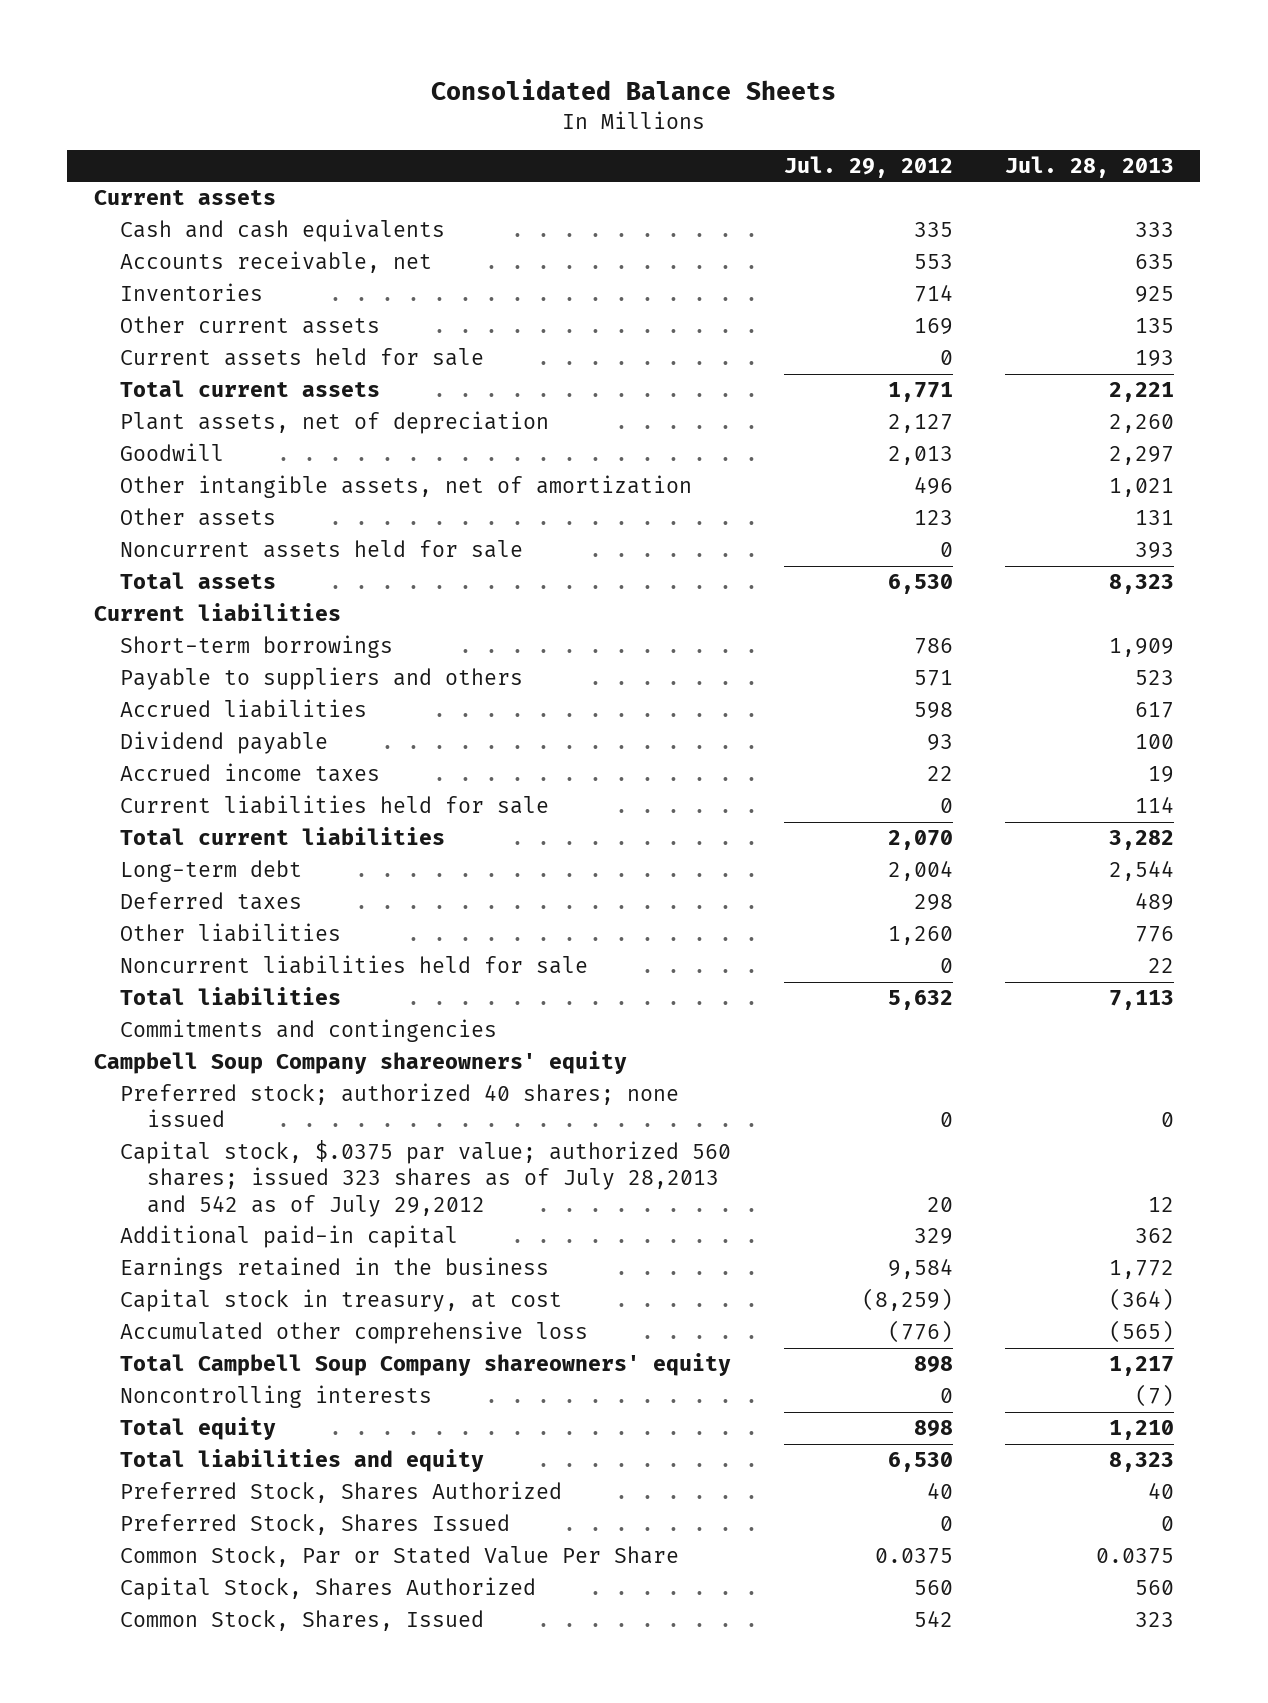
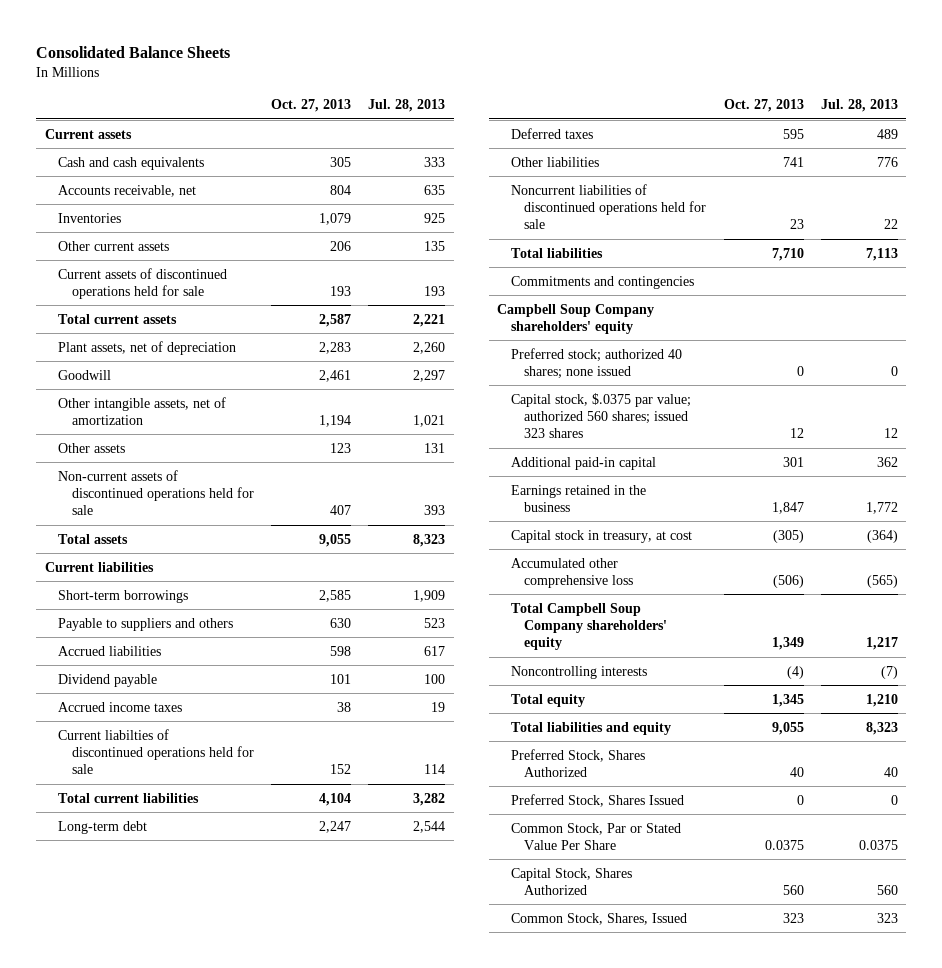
- | Jul. 29, 2012 | Jul. 28, 2013
+ | Oct. 27, 2013 | Jul. 28, 2013
- Current assets held for sale | 0 | 193
+ Current assets of discontinued operations held for sale | 193 | 193
- Noncurrent assets held for sale | 0 | 393
+ Non-current assets of discontinued operations held for sale | 407 | 393
- Current liabilities held for sale | 0 | 114
+ Current liabilties of discontinued operations held for sale | 152 | 114
- Noncurrent liabilities held for sale | 0 | 22
+ Noncurrent liabilities of discontinued operations held for sale | 23 | 22
- Campbell Soup Company shareowners' equity
+ Campbell Soup Company shareholders' equity
- Capital stock, $.0375 par value; authorized 560 shares; issued 323 shares as of July 28,2013 and 542 as of July 29,2012 | 20 | 12
+ Capital stock, $.0375 par value; authorized 560 shares; issued 323 shares | 12 | 12
- Total Campbell Soup Company shareowners' equity | 898 | 1,217
+ Total Campbell Soup Company shareholders' equity | 1,349 | 1,217

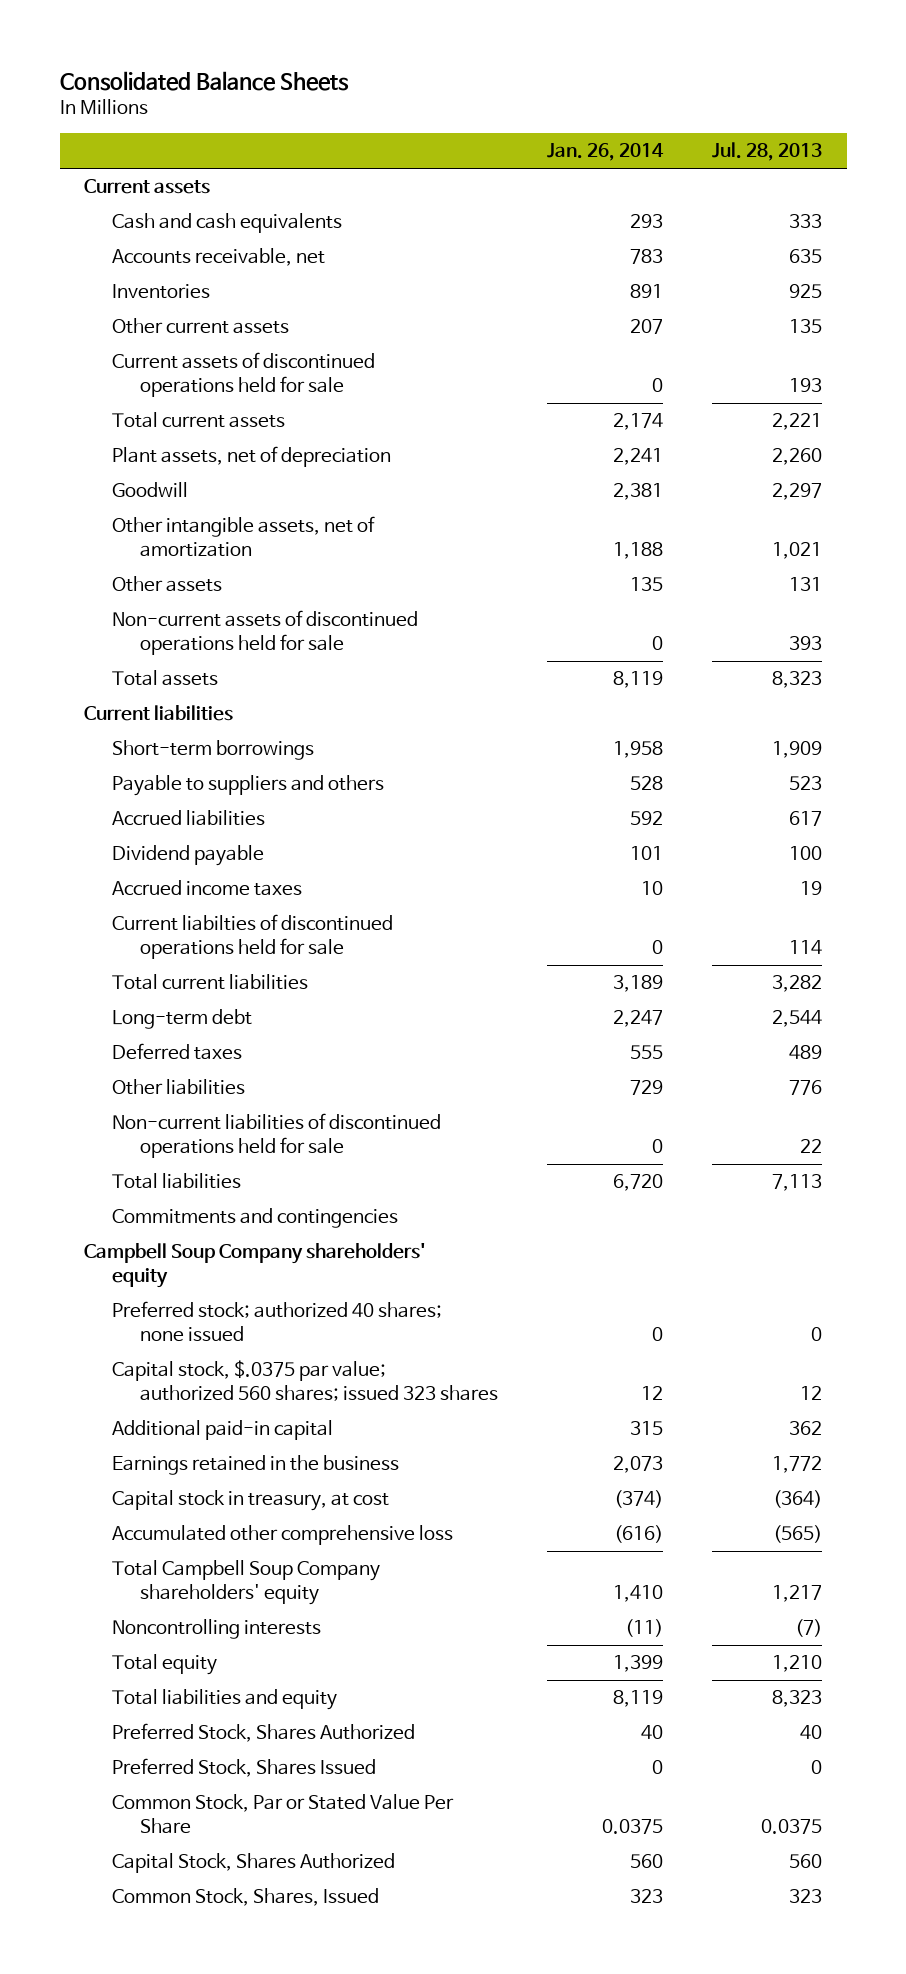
- | Oct. 27, 2013 | Jul. 28, 2013
+ | Jan. 26, 2014 | Jul. 28, 2013
- Noncurrent liabilities of discontinued operations held for sale | 23 | 22
+ Non-current liabilities of discontinued operations held for sale | 0 | 22

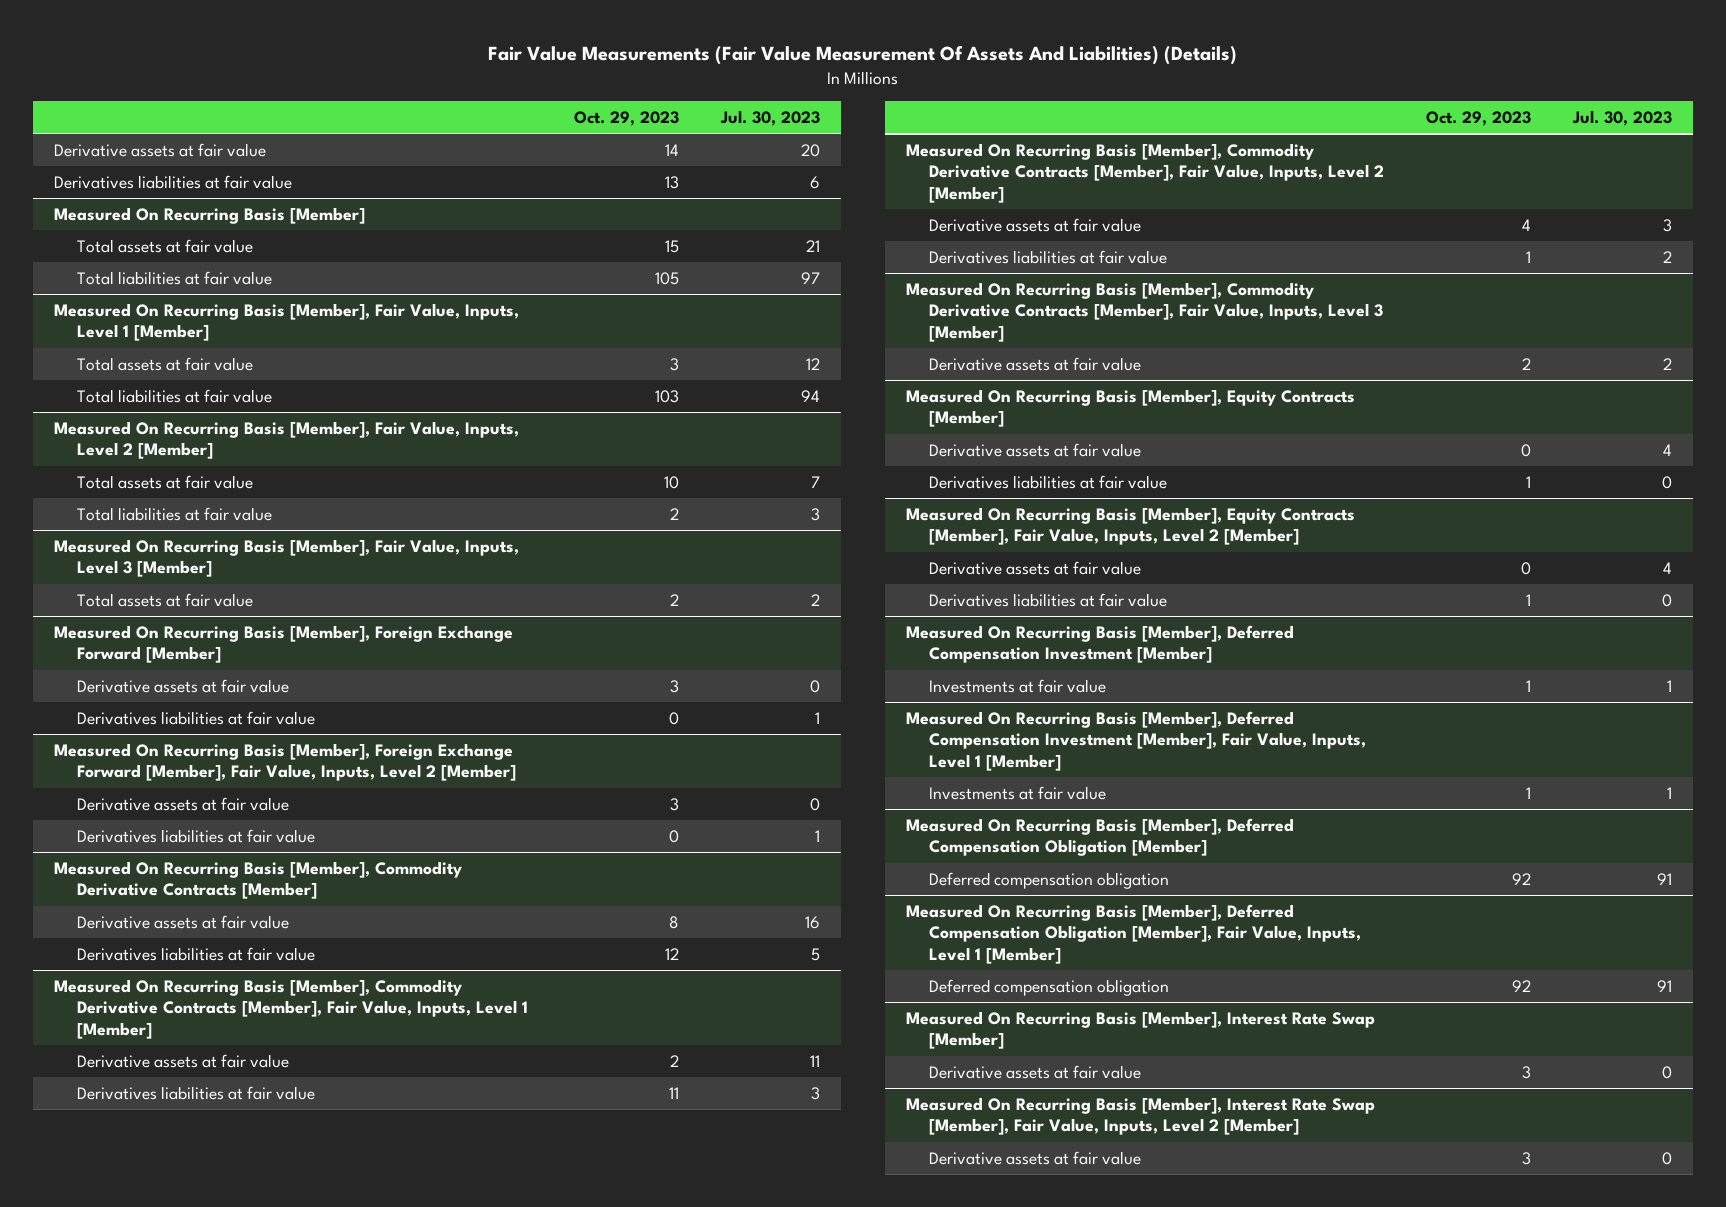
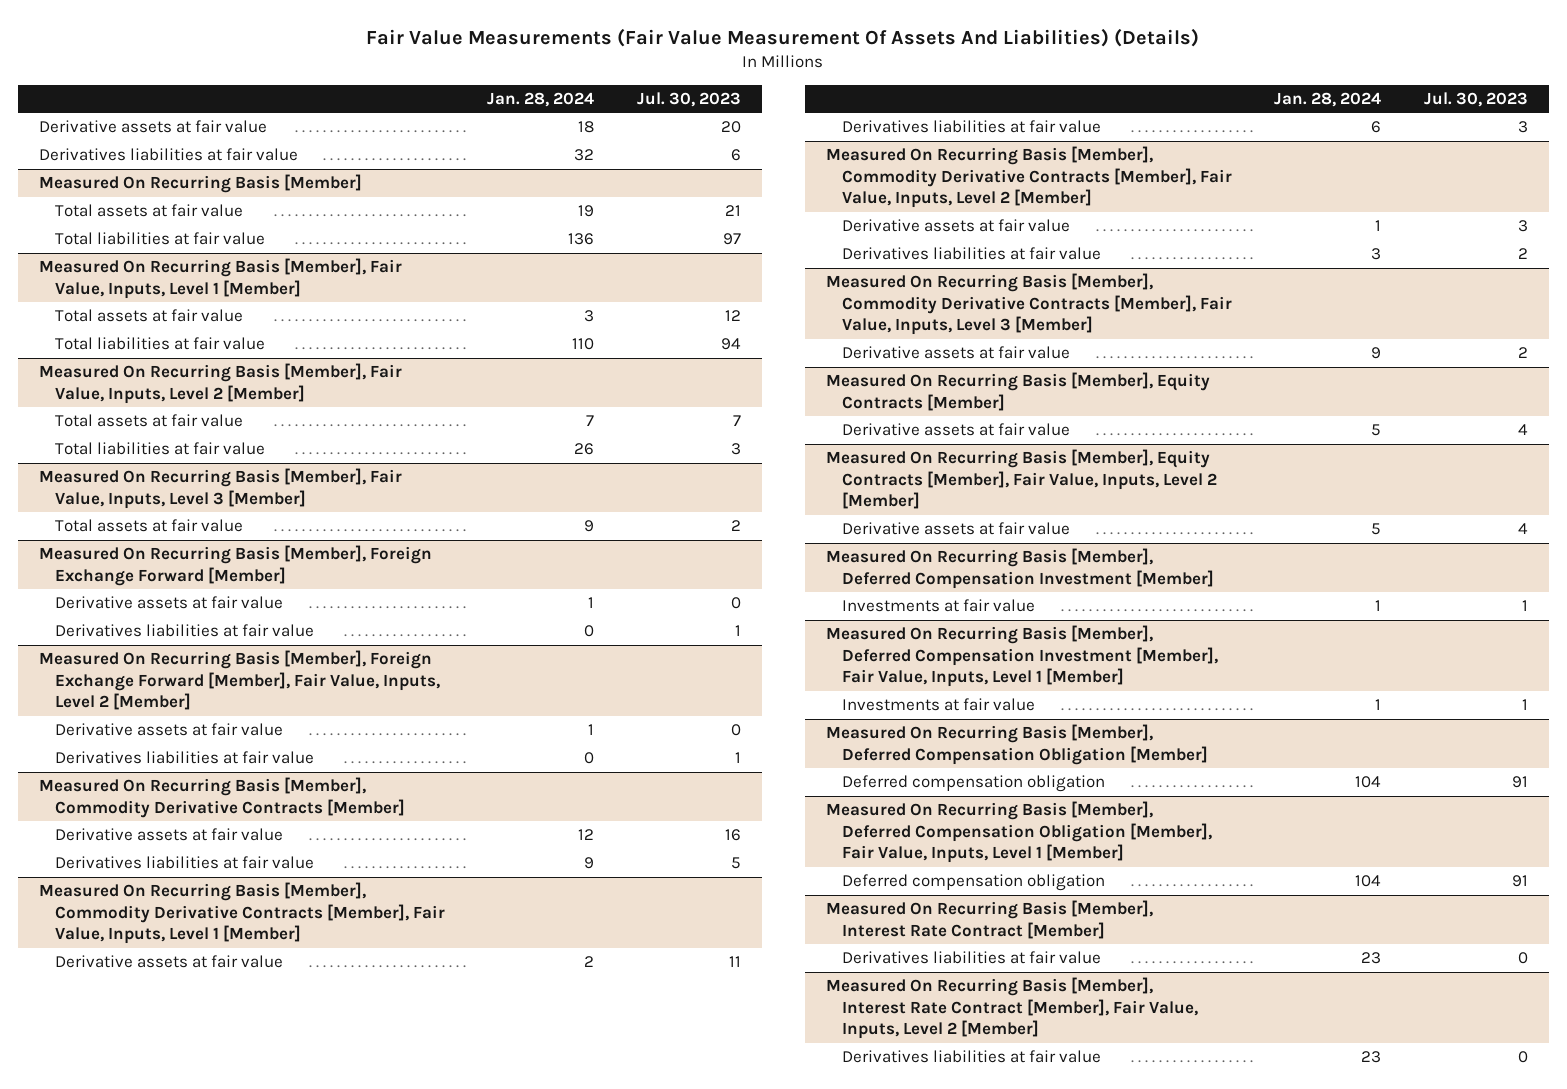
- | Oct. 29, 2023 | Jul. 30, 2023
+ | Jan. 28, 2024 | Jul. 30, 2023
@ Measured On Recurring Basis [Member], Equity Contracts [Member]
- Derivatives liabilities at fair value | 1 | 0
@ Measured On Recurring Basis [Member], Equity Contracts [Member], Fair Value, Inputs, Level 2 [Member]
- Derivatives liabilities at fair value | 1 | 0
- Measured On Recurring Basis [Member], Interest Rate Swap [Member]
- Derivative assets at fair value | 3 | 0
- Measured On Recurring Basis [Member], Interest Rate Swap [Member], Fair Value, Inputs, Level 2 [Member]
- Derivative assets at fair value | 3 | 0
+ Measured On Recurring Basis [Member], Interest Rate Contract [Member]
+ Derivatives liabilities at fair value | 23 | 0
+ Measured On Recurring Basis [Member], Interest Rate Contract [Member], Fair Value, Inputs, Level 2 [Member]
+ Derivatives liabilities at fair value | 23 | 0

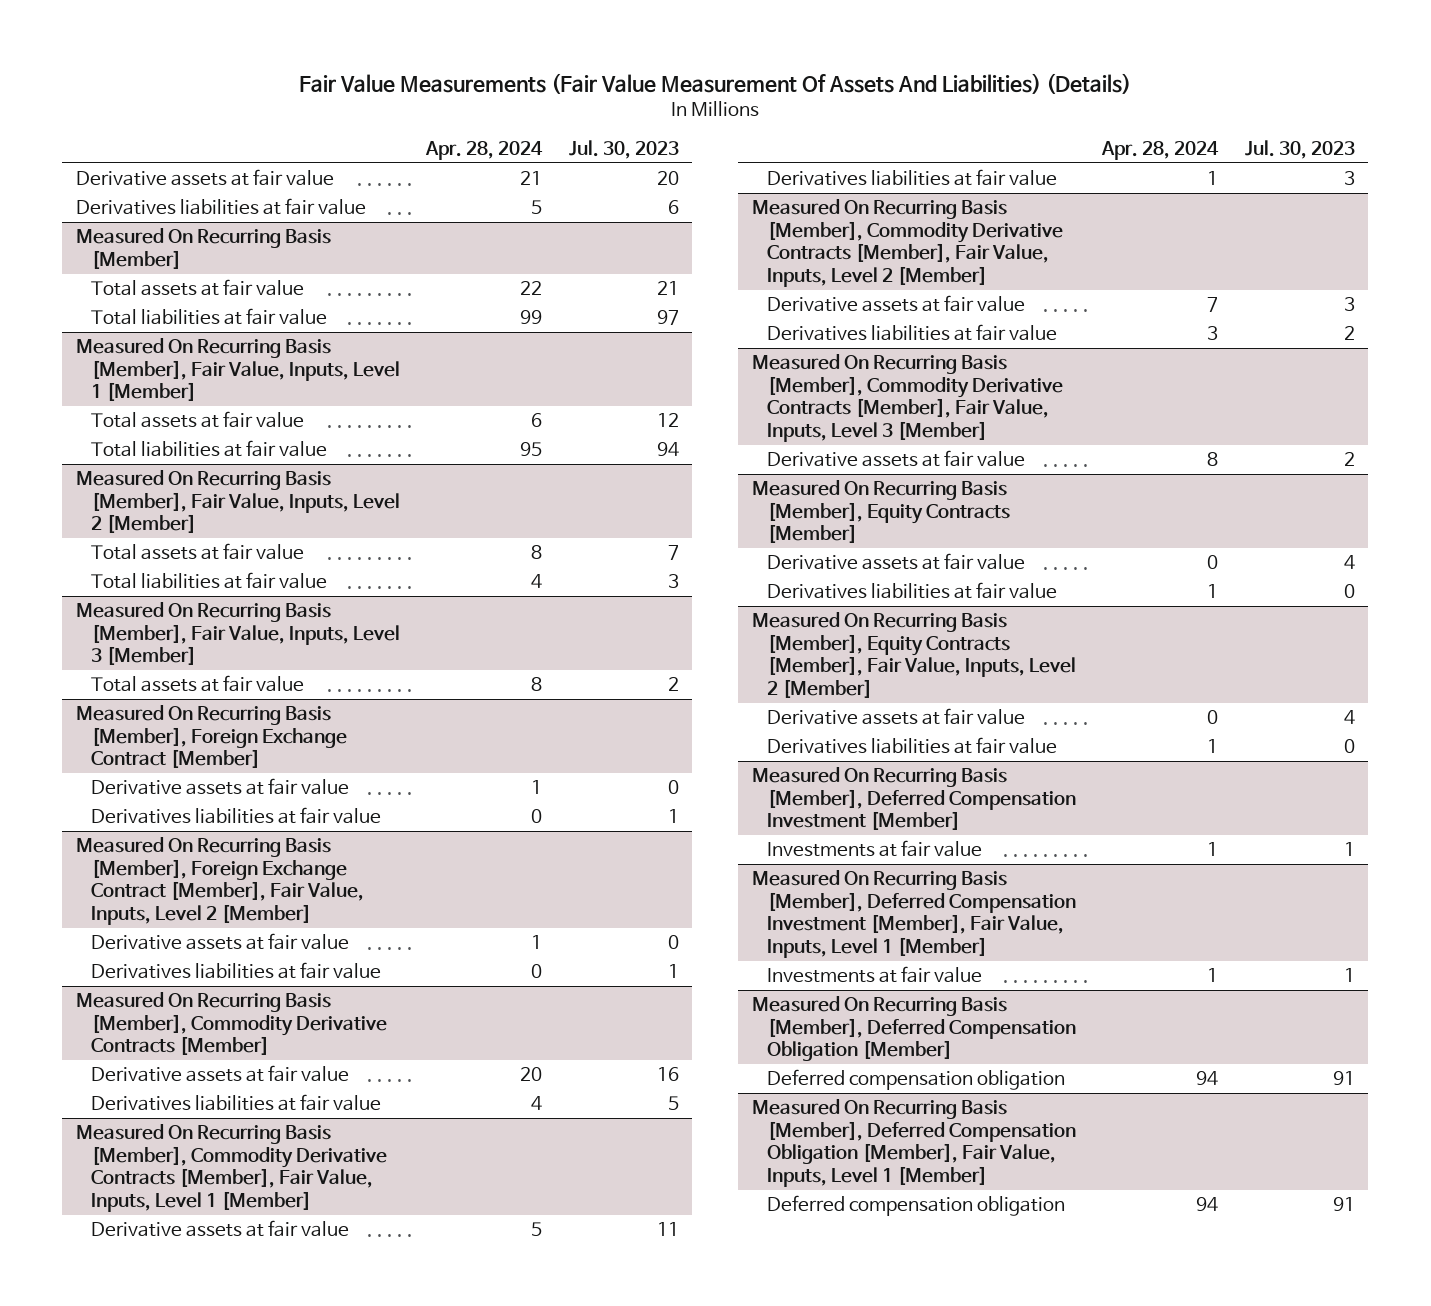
- | Jan. 28, 2024 | Jul. 30, 2023
+ | Apr. 28, 2024 | Jul. 30, 2023
- Measured On Recurring Basis [Member], Foreign Exchange Forward [Member]
+ Measured On Recurring Basis [Member], Foreign Exchange Contract [Member]
- Measured On Recurring Basis [Member], Foreign Exchange Forward [Member], Fair Value, Inputs, Level 2 [Member]
+ Measured On Recurring Basis [Member], Foreign Exchange Contract [Member], Fair Value, Inputs, Level 2 [Member]
@ Measured On Recurring Basis [Member], Equity Contracts [Member]
+ Derivatives liabilities at fair value | 1 | 0
@ Measured On Recurring Basis [Member], Equity Contracts [Member], Fair Value, Inputs, Level 2 [Member]
+ Derivatives liabilities at fair value | 1 | 0
- Measured On Recurring Basis [Member], Interest Rate Contract [Member]
- Derivatives liabilities at fair value | 23 | 0
- Measured On Recurring Basis [Member], Interest Rate Contract [Member], Fair Value, Inputs, Level 2 [Member]
- Derivatives liabilities at fair value | 23 | 0

